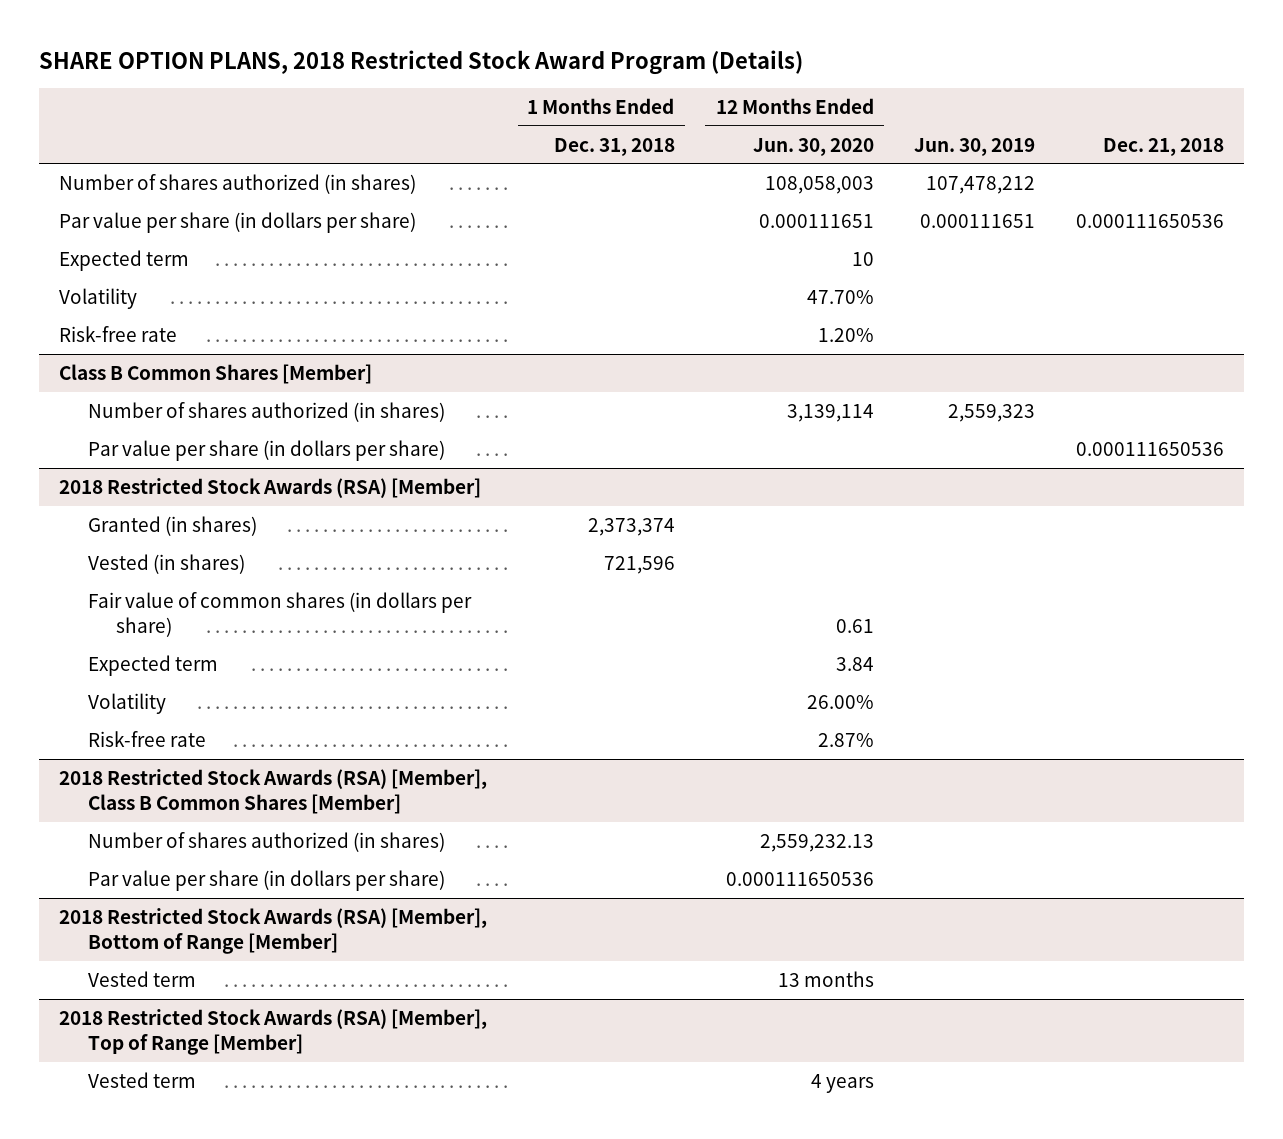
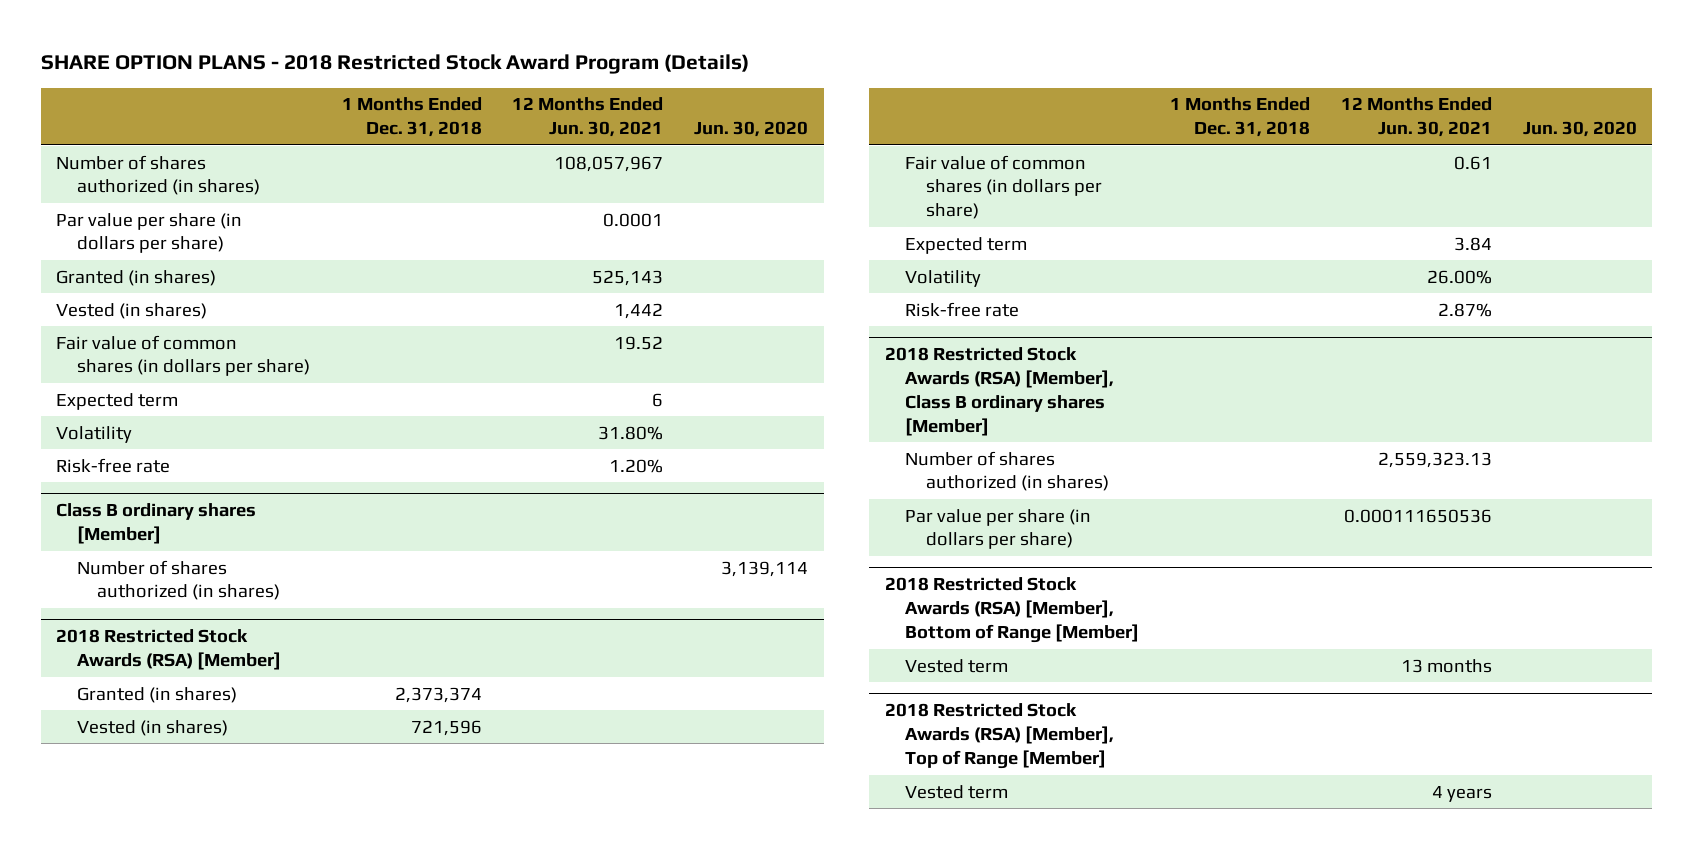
- SHARE OPTION PLANS, 2018 Restricted Stock Award Program (Details)
+ SHARE OPTION PLANS - 2018 Restricted Stock Award Program (Details)
- | 1 Months Ended Dec. 31, 2018 | 12 Months Ended Jun. 30, 2020 | Jun. 30, 2019 | Dec. 21, 2018
+ | 1 Months Ended Dec. 31, 2018 | 12 Months Ended Jun. 30, 2021 | Jun. 30, 2020
+ Granted (in shares) | | 525,143 |
+ Vested (in shares) | | 1,442 |
+ Fair value of common shares (in dollars per share) | | 19.52 |
- Class B Common Shares [Member]
+ Class B ordinary shares [Member]
- Par value per share (in dollars per share) | | | | 0.000111650536
- 2018 Restricted Stock Awards (RSA) [Member], Class B Common Shares [Member]
+ 2018 Restricted Stock Awards (RSA) [Member], Class B ordinary shares [Member]

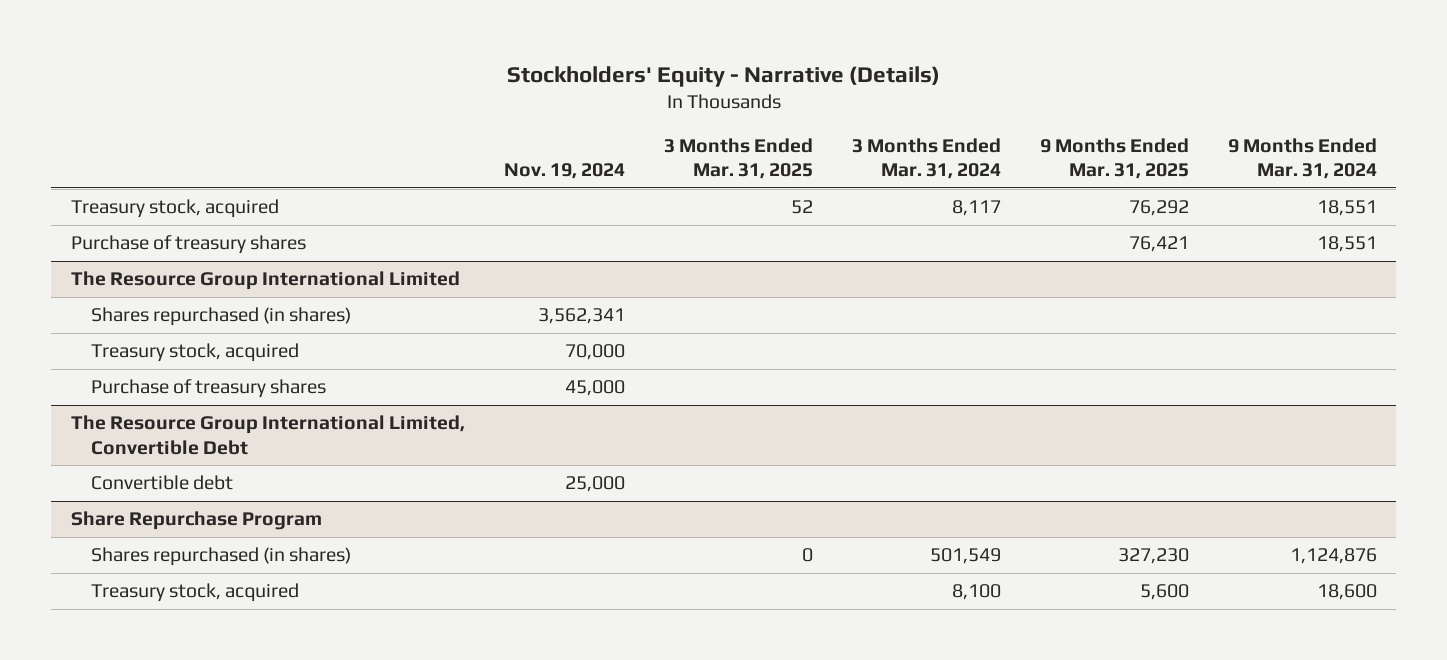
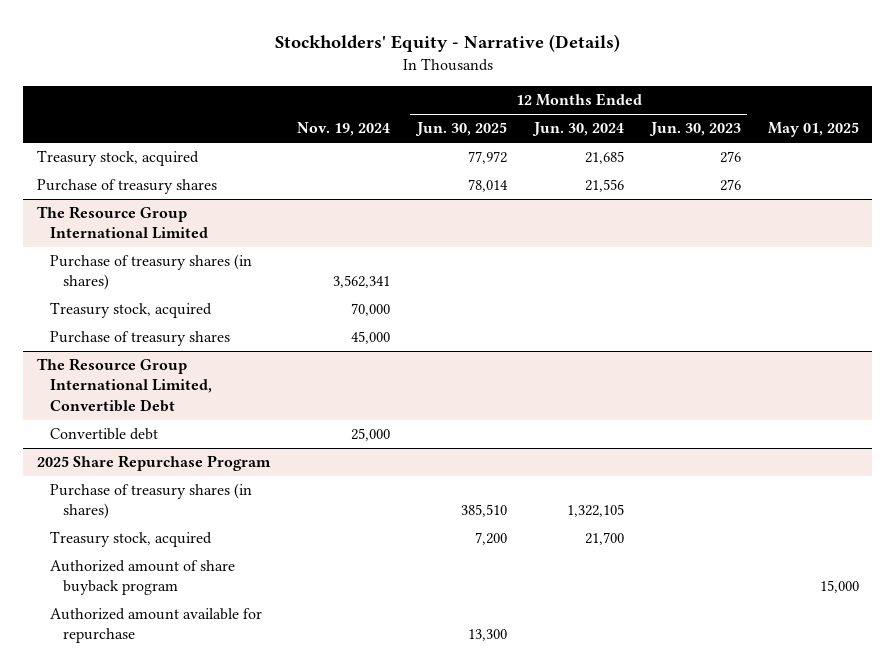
- | Nov. 19, 2024 | 3 Months Ended Mar. 31, 2025 | 3 Months Ended Mar. 31, 2024 | 9 Months Ended Mar. 31, 2025 | 9 Months Ended Mar. 31, 2024
+ | Nov. 19, 2024 | 12 Months Ended Jun. 30, 2025 | 12 Months Ended Jun. 30, 2024 | 12 Months Ended Jun. 30, 2023 | May 01, 2025
@ The Resource Group International Limited
- Shares repurchased (in shares) | 3,562,341 | | | |
+ Purchase of treasury shares (in shares) | 3,562,341 | | | |
- Share Repurchase Program
- Shares repurchased (in shares) | | 0 | 501,549 | 327,230 | 1,124,876
- Treasury stock, acquired | | | 8,100 | 5,600 | 18,600
+ 2025 Share Repurchase Program
+ Purchase of treasury shares (in shares) | | 385,510 | 1,322,105 | |
+ Treasury stock, acquired | | 7,200 | 21,700 | |
+ Authorized amount of share buyback program | | | | | 15,000
+ Authorized amount available for repurchase | | 13,300 | | |

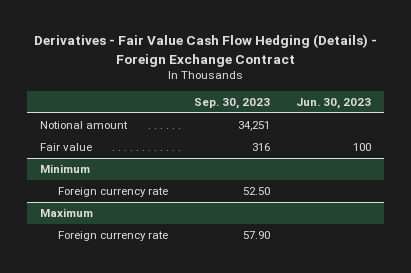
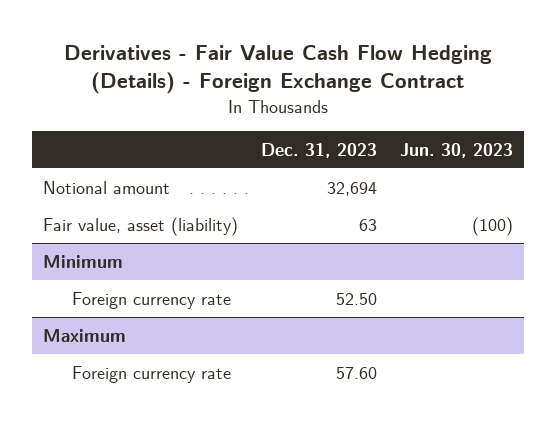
- | Sep. 30, 2023 | Jun. 30, 2023
+ | Dec. 31, 2023 | Jun. 30, 2023
- Fair value | 316 | 100
+ Fair value, asset (liability) | 63 | (100)

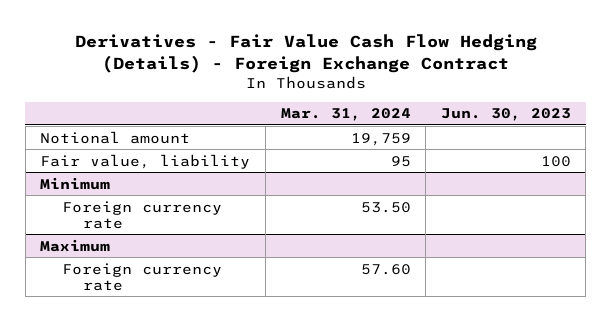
- | Dec. 31, 2023 | Jun. 30, 2023
+ | Mar. 31, 2024 | Jun. 30, 2023
- Fair value, asset (liability) | 63 | (100)
+ Fair value, liability | 95 | 100

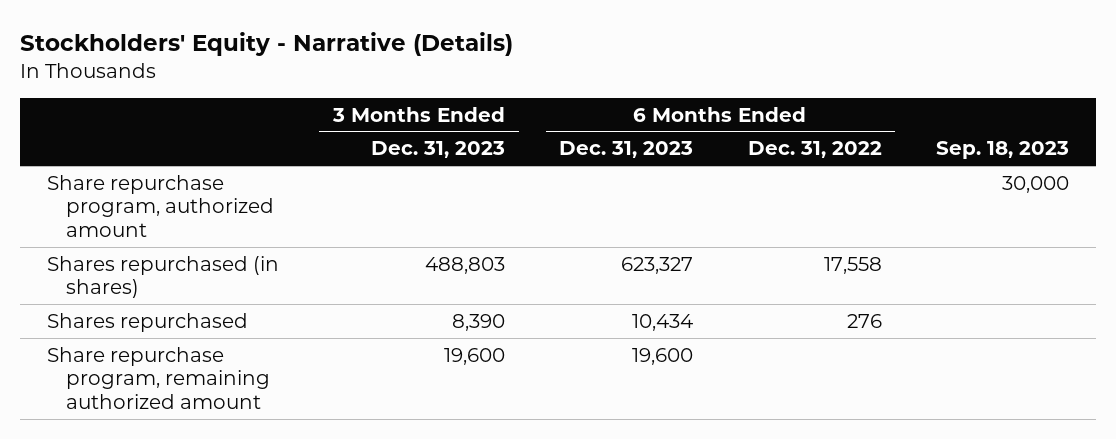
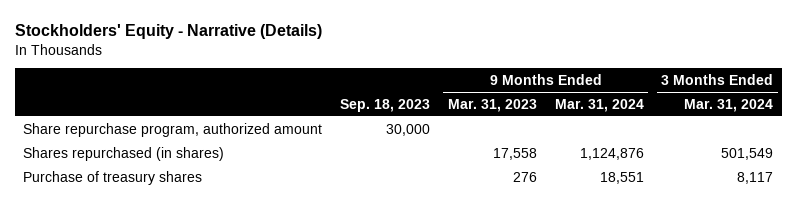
- | 3 Months Ended Dec. 31, 2023 | 6 Months Ended Dec. 31, 2023 | 6 Months Ended Dec. 31, 2022 | Sep. 18, 2023
+ | Sep. 18, 2023 | 9 Months Ended Mar. 31, 2023 | 9 Months Ended Mar. 31, 2024 | 3 Months Ended Mar. 31, 2024
- Shares repurchased | 8,390 | 10,434 | 276 |
- Share repurchase program, remaining authorized amount | 19,600 | 19,600 | |
+ Purchase of treasury shares | | 276 | 18,551 | 8,117

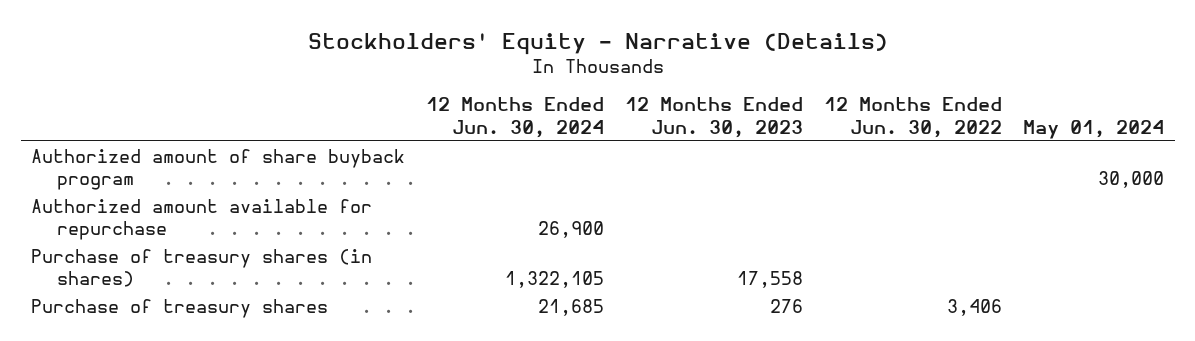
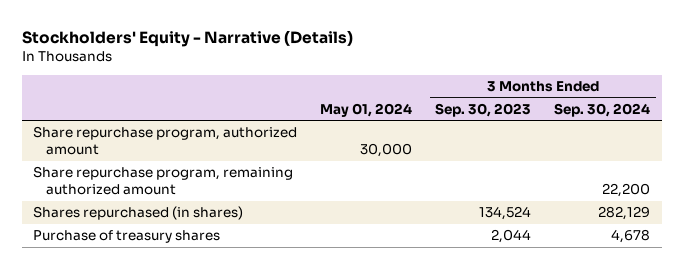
- | 12 Months Ended Jun. 30, 2024 | 12 Months Ended Jun. 30, 2023 | 12 Months Ended Jun. 30, 2022 | May 01, 2024
+ | May 01, 2024 | 3 Months Ended Sep. 30, 2023 | 3 Months Ended Sep. 30, 2024
- Authorized amount of share buyback program | | | | 30,000
- Authorized amount available for repurchase | 26,900 | | |
- Purchase of treasury shares (in shares) | 1,322,105 | 17,558 | |
+ Share repurchase program, authorized amount | 30,000 | |
+ Share repurchase program, remaining authorized amount | | | 22,200
+ Shares repurchased (in shares) | | 134,524 | 282,129

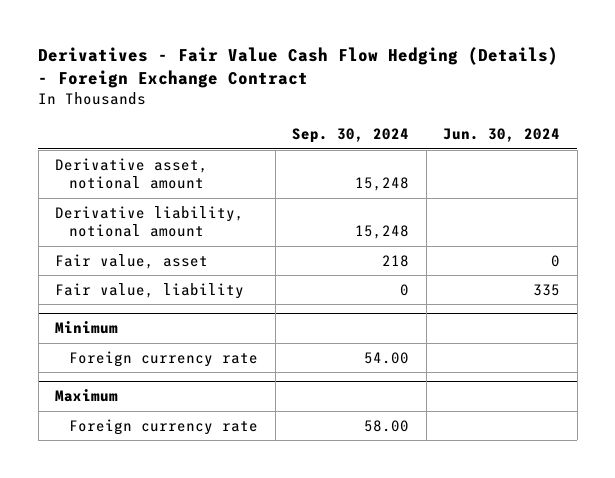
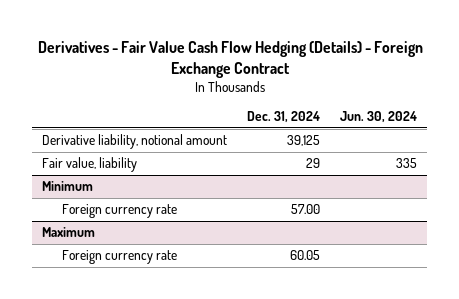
- | Sep. 30, 2024 | Jun. 30, 2024
+ | Dec. 31, 2024 | Jun. 30, 2024
- Derivative asset, notional amount | 15,248 |
- Fair value, asset | 218 | 0

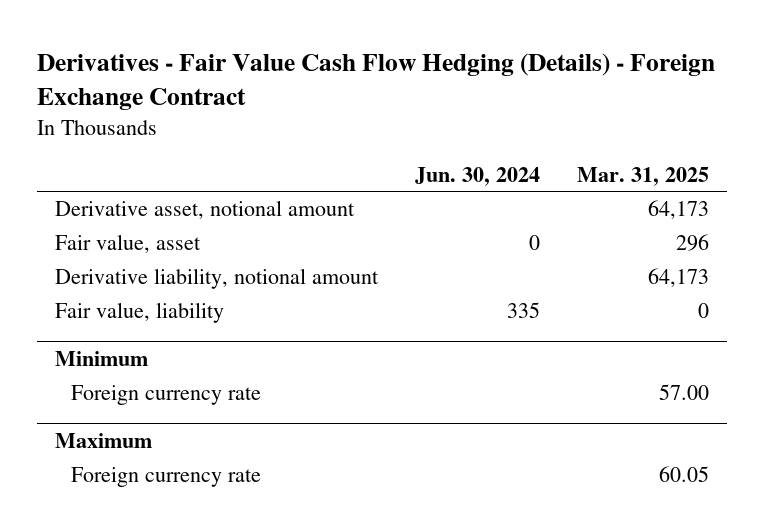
- | Dec. 31, 2024 | Jun. 30, 2024
+ | Jun. 30, 2024 | Mar. 31, 2025
+ Derivative asset, notional amount | | 64,173
+ Fair value, asset | 0 | 296

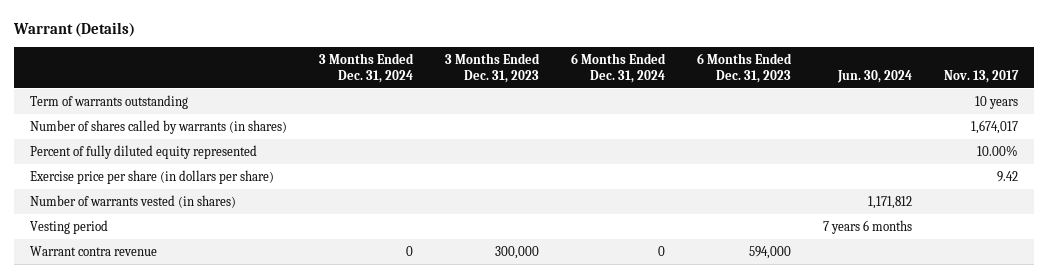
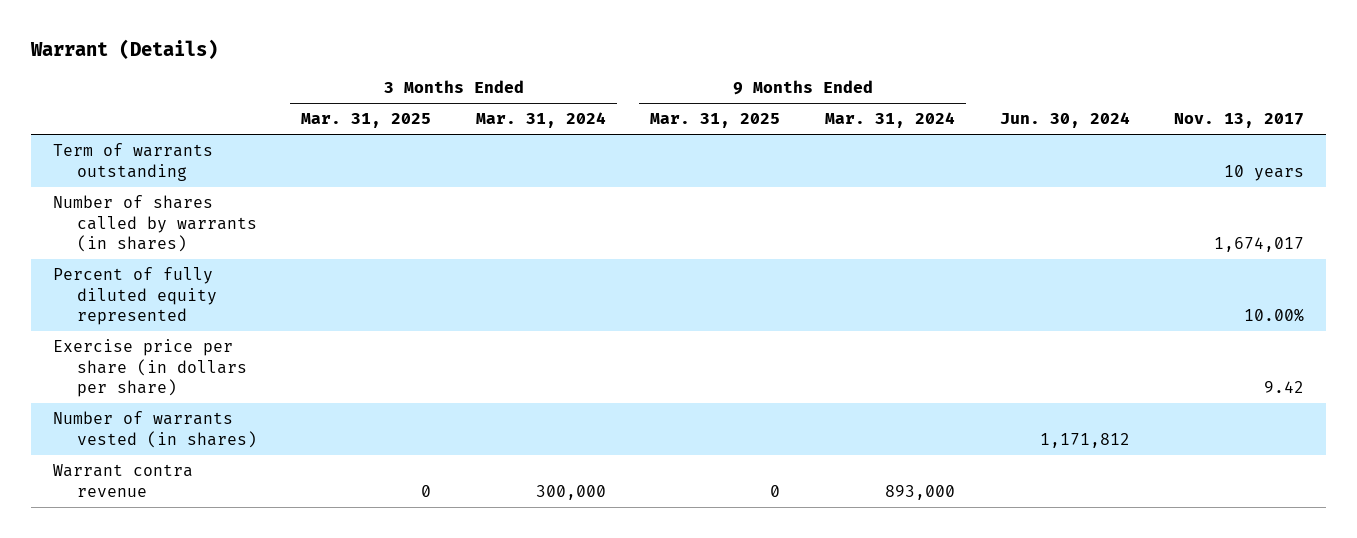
- | 3 Months Ended Dec. 31, 2024 | 3 Months Ended Dec. 31, 2023 | 6 Months Ended Dec. 31, 2024 | 6 Months Ended Dec. 31, 2023 | Jun. 30, 2024 | Nov. 13, 2017
+ | 3 Months Ended Mar. 31, 2025 | 3 Months Ended Mar. 31, 2024 | 9 Months Ended Mar. 31, 2025 | 9 Months Ended Mar. 31, 2024 | Jun. 30, 2024 | Nov. 13, 2017
- Vesting period | | | | | 7 years 6 months |

